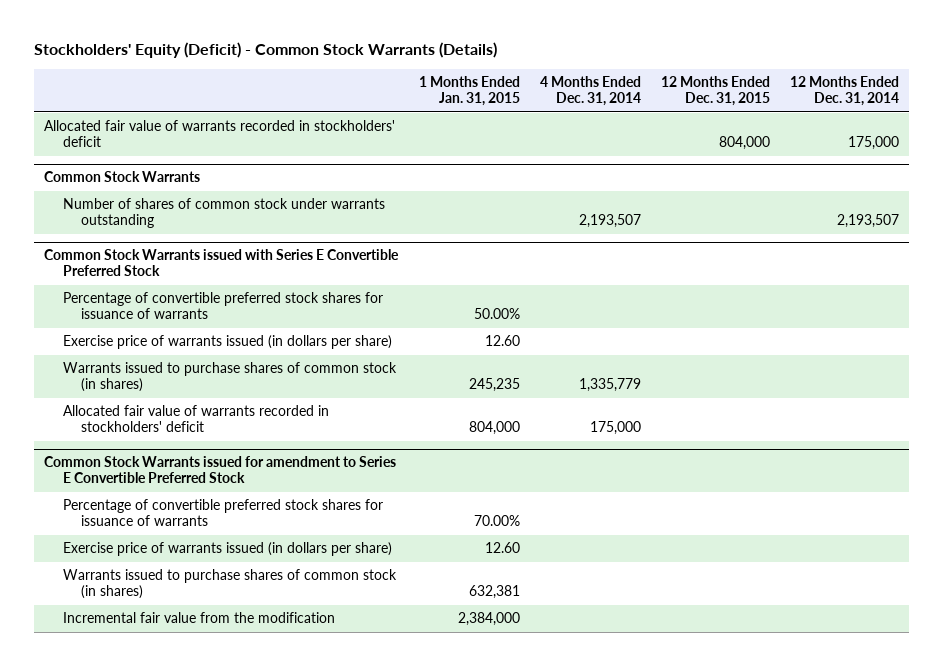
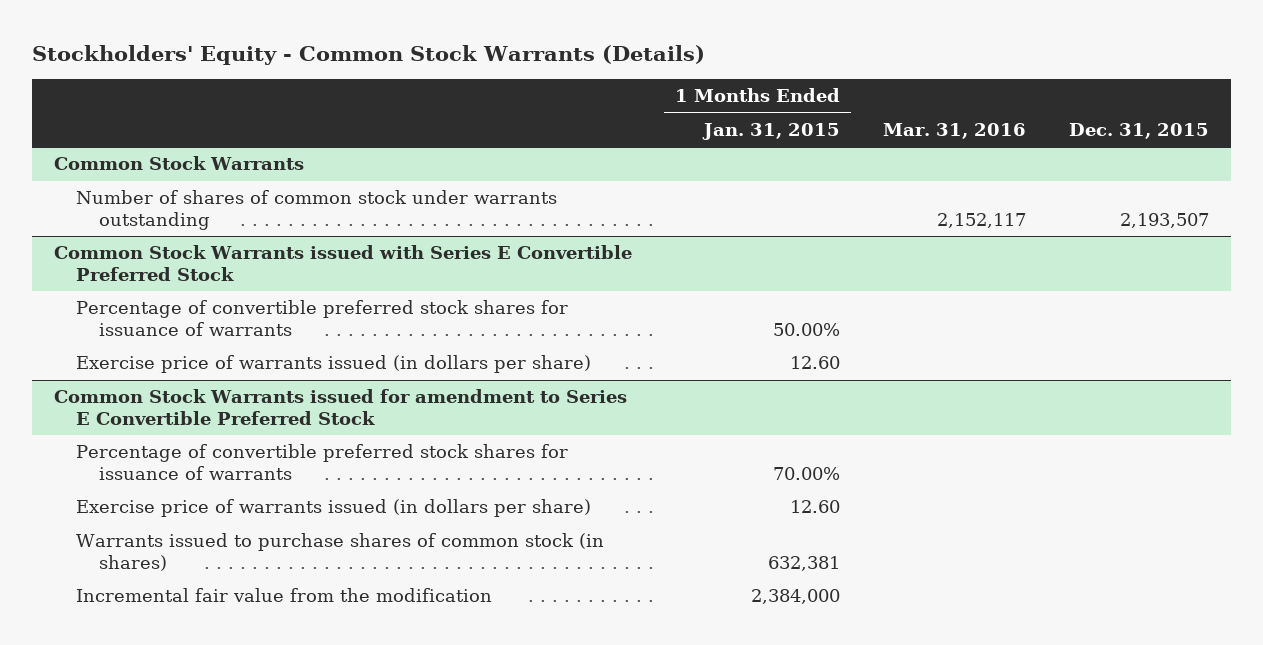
- Stockholders' Equity (Deficit) - Common Stock Warrants (Details)
+ Stockholders' Equity - Common Stock Warrants (Details)
- | 1 Months Ended Jan. 31, 2015 | 4 Months Ended Dec. 31, 2014 | 12 Months Ended Dec. 31, 2015 | 12 Months Ended Dec. 31, 2014
+ | 1 Months Ended Jan. 31, 2015 | Mar. 31, 2016 | Dec. 31, 2015
- Allocated fair value of warrants recorded in stockholders' deficit | | | 804,000 | 175,000
@ Common Stock Warrants issued with Series E Convertible Preferred Stock
- Warrants issued to purchase shares of common stock (in shares) | 245,235 | 1,335,779 | |
- Allocated fair value of warrants recorded in stockholders' deficit | 804,000 | 175,000 | |

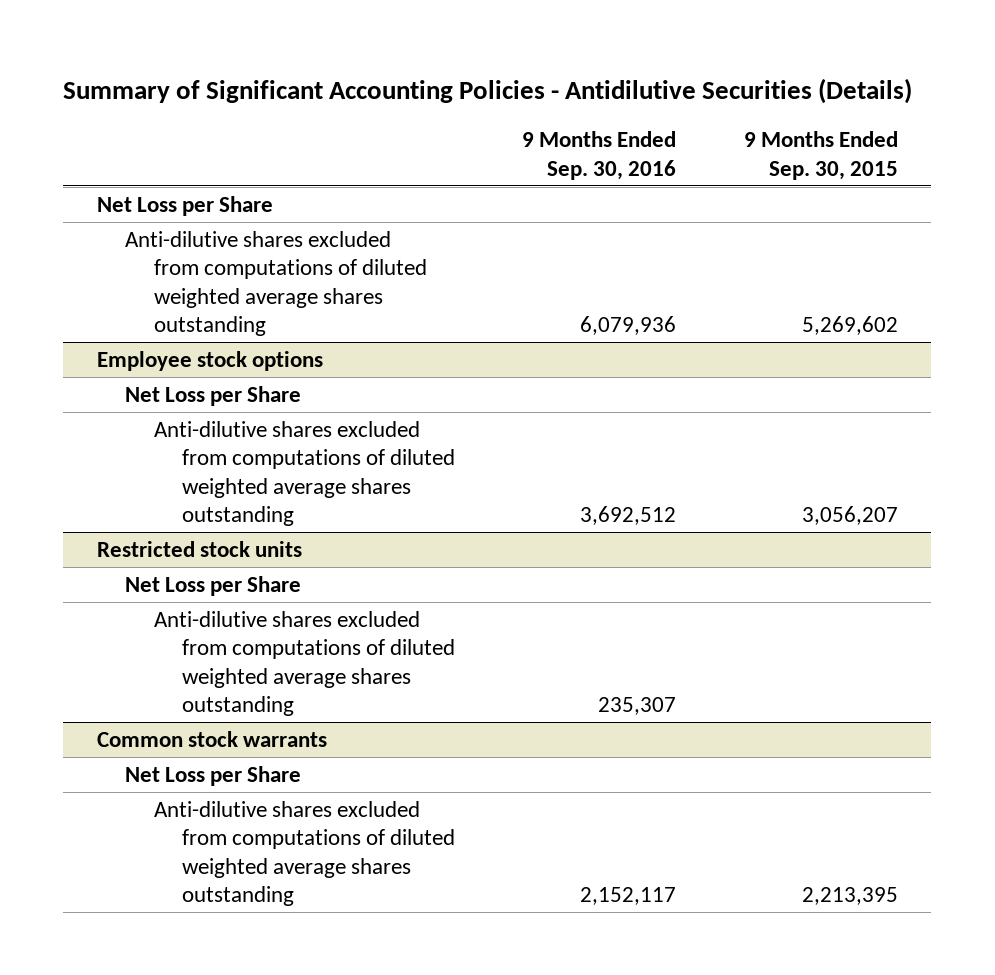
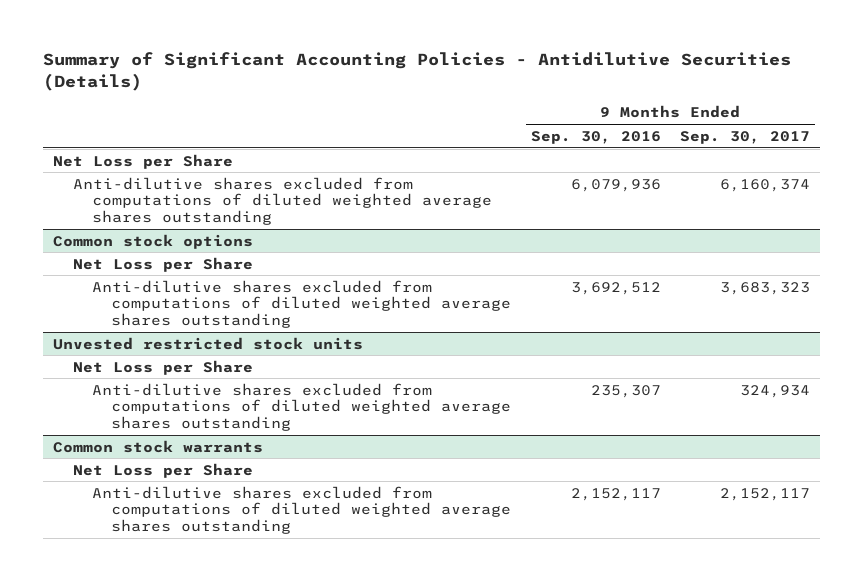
- | 9 Months Ended Sep. 30, 2016 | 9 Months Ended Sep. 30, 2015
+ | 9 Months Ended Sep. 30, 2016 | 9 Months Ended Sep. 30, 2017
- Employee stock options
+ Common stock options
- Restricted stock units
+ Unvested restricted stock units

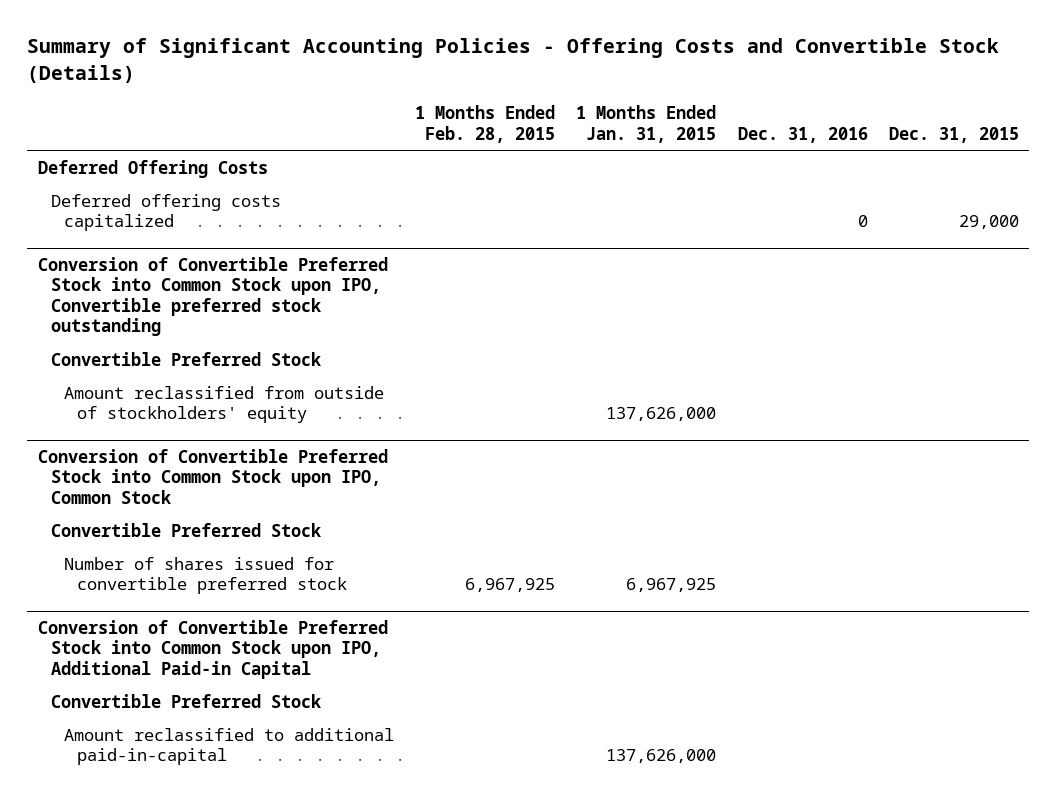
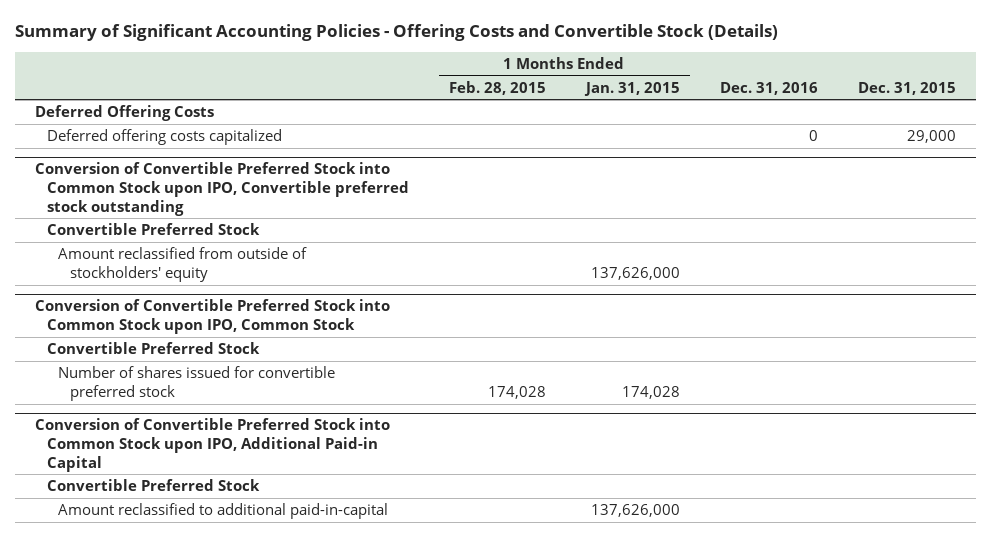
@ Conversion of Convertible Preferred Stock into Common Stock upon IPO, Common Stock
- Number of shares issued for convertible preferred stock | 6,967,925 | 6,967,925 | |
+ Number of shares issued for convertible preferred stock | 174,028 | 174,028 | |

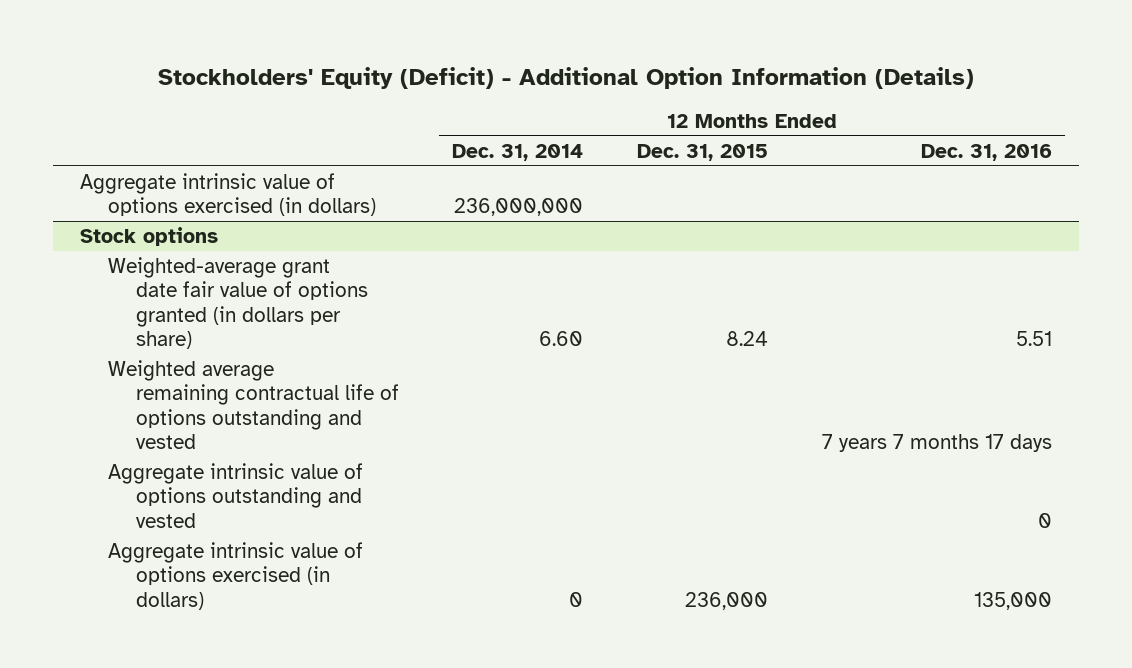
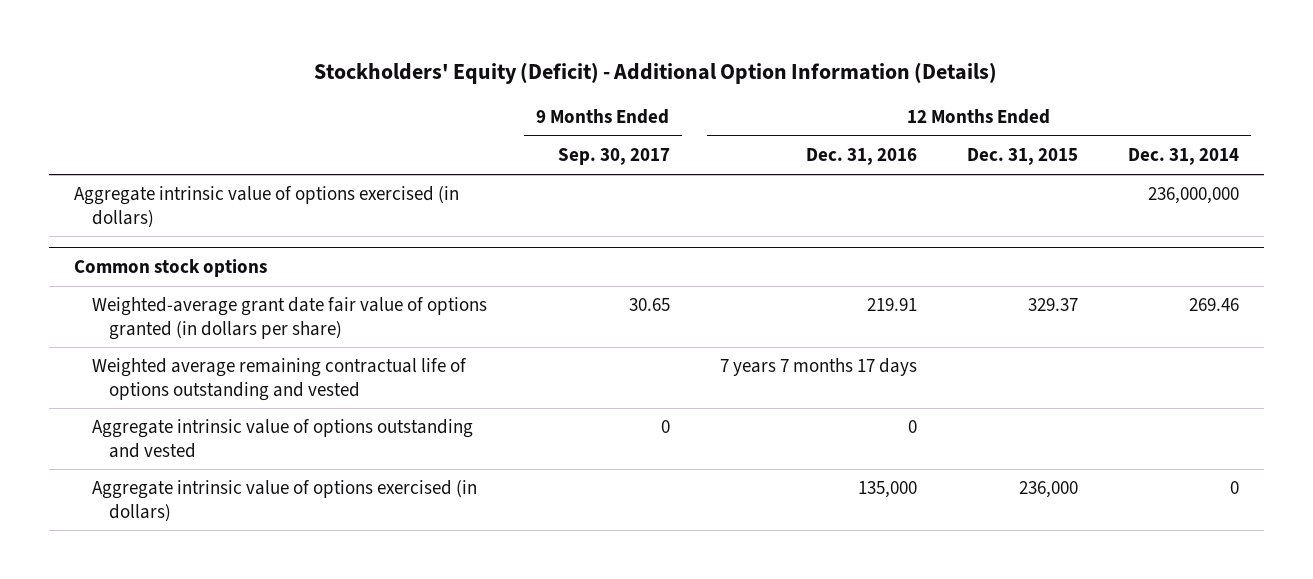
- | 12 Months Ended Dec. 31, 2014 | 12 Months Ended Dec. 31, 2015 | 12 Months Ended Dec. 31, 2016
+ | 9 Months Ended Sep. 30, 2017 | 12 Months Ended Dec. 31, 2016 | 12 Months Ended Dec. 31, 2015 | 12 Months Ended Dec. 31, 2014
- Stock options
- Weighted-average grant date fair value of options granted (in dollars per share) | 6.60 | 8.24 | 5.51
+ Common stock options
+ Weighted-average grant date fair value of options granted (in dollars per share) | 30.65 | 219.91 | 329.37 | 269.46

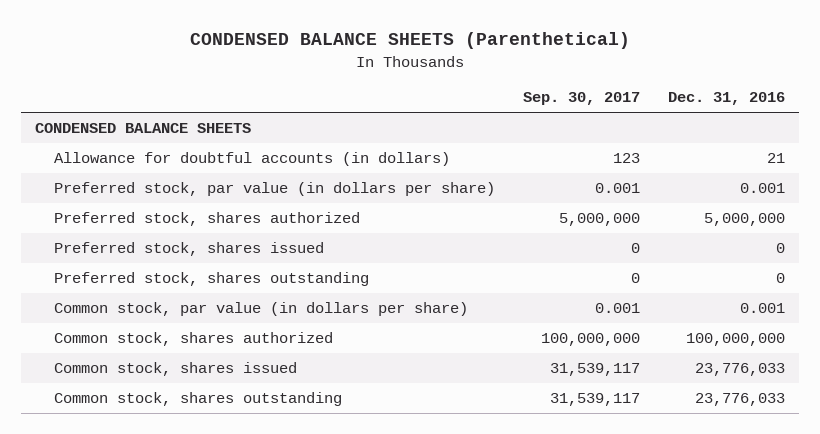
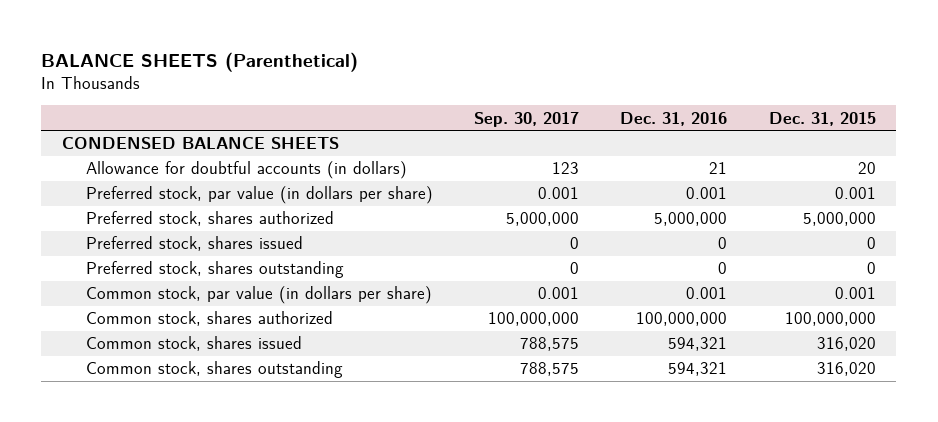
- CONDENSED BALANCE SHEETS (Parenthetical)
+ BALANCE SHEETS (Parenthetical)
- | Sep. 30, 2017 | Dec. 31, 2016
+ | Sep. 30, 2017 | Dec. 31, 2016 | Dec. 31, 2015
- Common stock, shares issued | 31,539,117 | 23,776,033
- Common stock, shares outstanding | 31,539,117 | 23,776,033
+ Common stock, shares issued | 788,575 | 594,321 | 316,020
+ Common stock, shares outstanding | 788,575 | 594,321 | 316,020

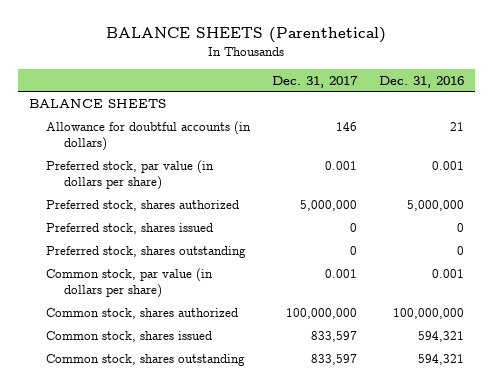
- | Sep. 30, 2017 | Dec. 31, 2016 | Dec. 31, 2015
+ | Dec. 31, 2017 | Dec. 31, 2016
- CONDENSED BALANCE SHEETS
+ BALANCE SHEETS

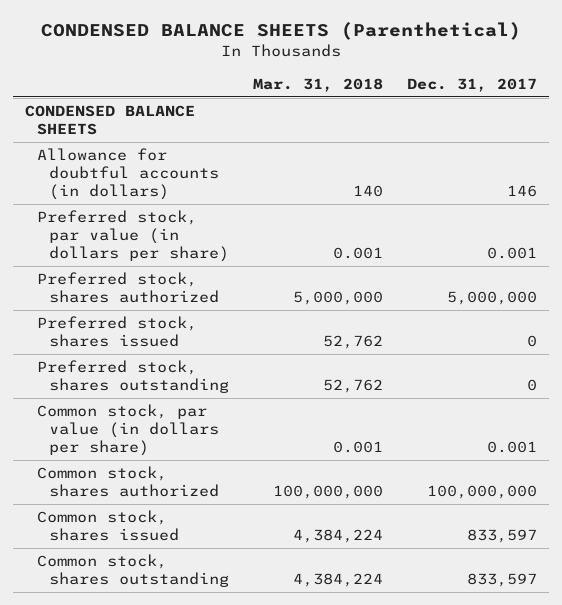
- BALANCE SHEETS (Parenthetical)
+ CONDENSED BALANCE SHEETS (Parenthetical)
- | Dec. 31, 2017 | Dec. 31, 2016
+ | Mar. 31, 2018 | Dec. 31, 2017
- BALANCE SHEETS
+ CONDENSED BALANCE SHEETS

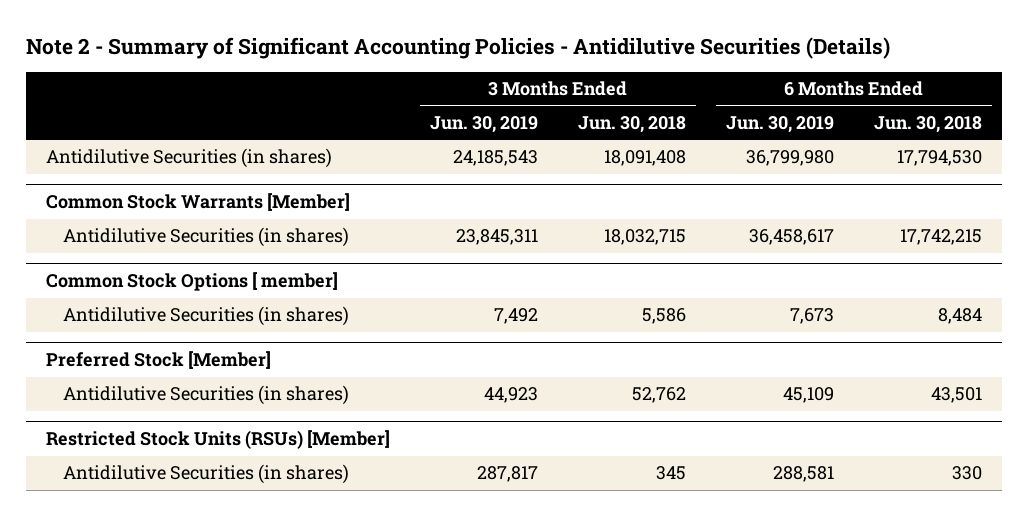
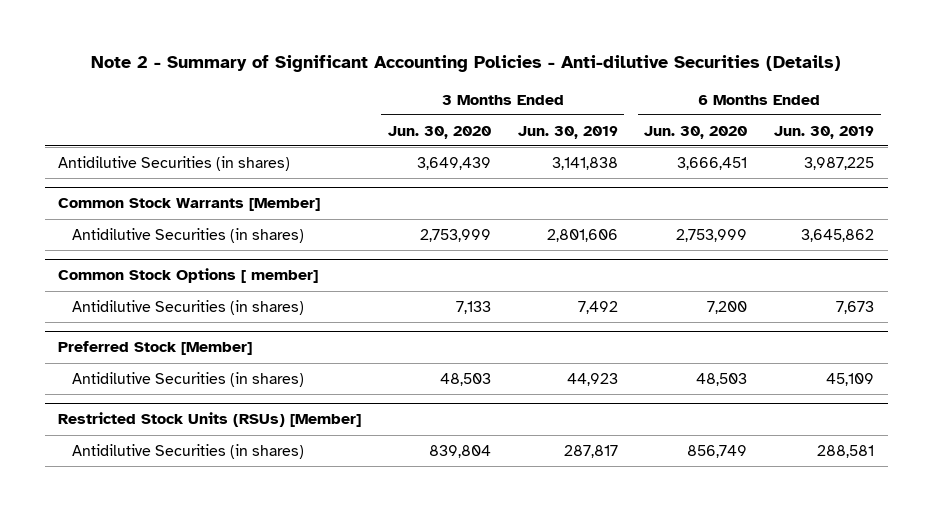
- Note 2 - Summary of Significant Accounting Policies - Antidilutive Securities (Details)
+ Note 2 - Summary of Significant Accounting Policies - Anti-dilutive Securities (Details)
- | 3 Months Ended Jun. 30, 2019 | 3 Months Ended Jun. 30, 2018 | 6 Months Ended Jun. 30, 2019 | 6 Months Ended Jun. 30, 2018
+ | 3 Months Ended Jun. 30, 2020 | 3 Months Ended Jun. 30, 2019 | 6 Months Ended Jun. 30, 2020 | 6 Months Ended Jun. 30, 2019
- Antidilutive Securities (in shares) | 24,185,543 | 18,091,408 | 36,799,980 | 17,794,530
+ Antidilutive Securities (in shares) | 3,649,439 | 3,141,838 | 3,666,451 | 3,987,225
@ Common Stock Warrants [Member]
- Antidilutive Securities (in shares) | 23,845,311 | 18,032,715 | 36,458,617 | 17,742,215
+ Antidilutive Securities (in shares) | 2,753,999 | 2,801,606 | 2,753,999 | 3,645,862

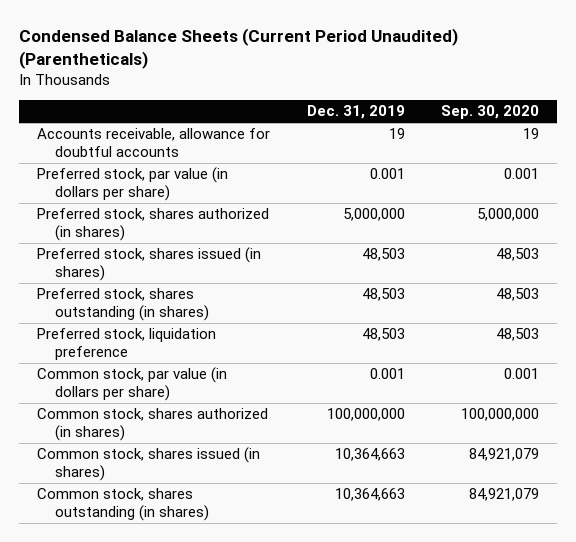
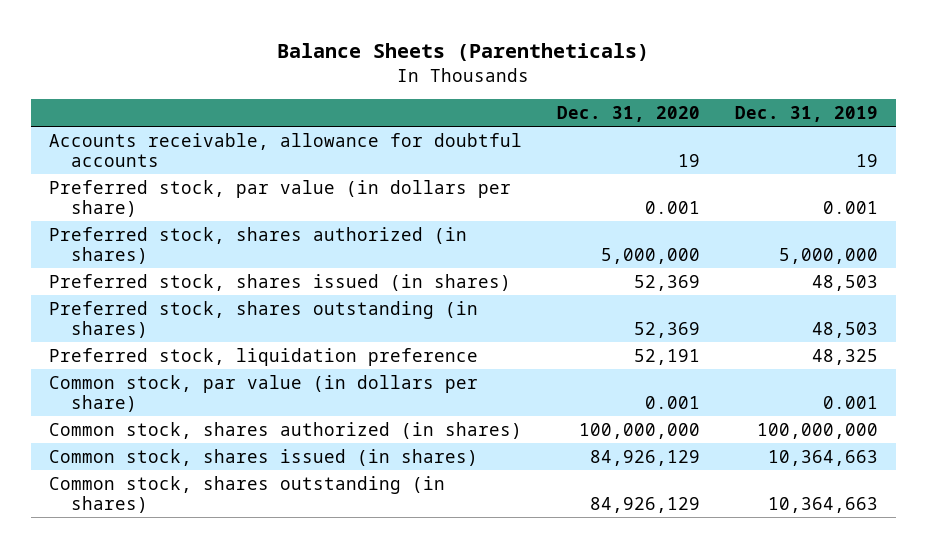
- Condensed Balance Sheets (Current Period Unaudited) (Parentheticals)
+ Balance Sheets (Parentheticals)
- | Dec. 31, 2019 | Sep. 30, 2020
+ | Dec. 31, 2020 | Dec. 31, 2019
- Preferred stock, liquidation preference | 48,503 | 48,503
+ Preferred stock, liquidation preference | 52,191 | 48,325

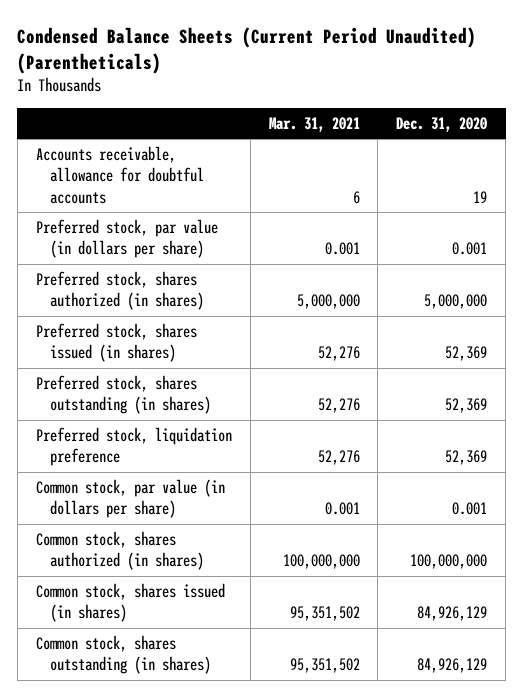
- Balance Sheets (Parentheticals)
+ Condensed Balance Sheets (Current Period Unaudited) (Parentheticals)
- | Dec. 31, 2020 | Dec. 31, 2019
+ | Mar. 31, 2021 | Dec. 31, 2020
- Preferred stock, liquidation preference | 52,191 | 48,325
+ Preferred stock, liquidation preference | 52,276 | 52,369

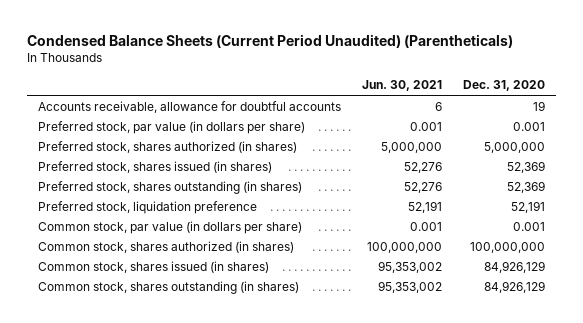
- | Mar. 31, 2021 | Dec. 31, 2020
+ | Jun. 30, 2021 | Dec. 31, 2020
- Preferred stock, liquidation preference | 52,276 | 52,369
+ Preferred stock, liquidation preference | 52,191 | 52,191

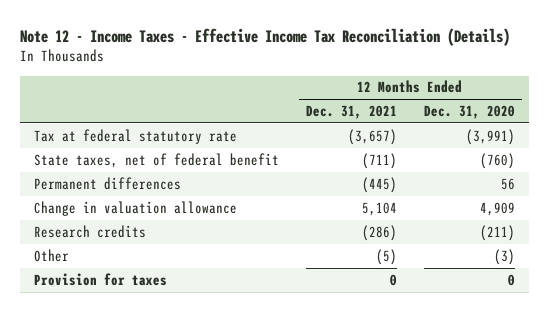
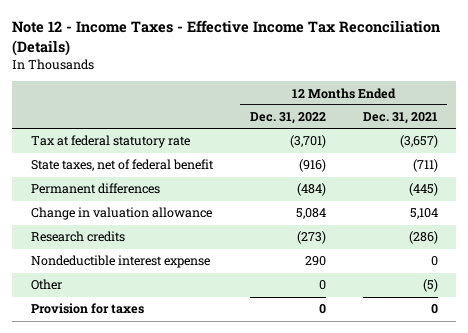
- | 12 Months Ended Dec. 31, 2021 | 12 Months Ended Dec. 31, 2020
+ | 12 Months Ended Dec. 31, 2022 | 12 Months Ended Dec. 31, 2021
+ Nondeductible interest expense | 290 | 0

